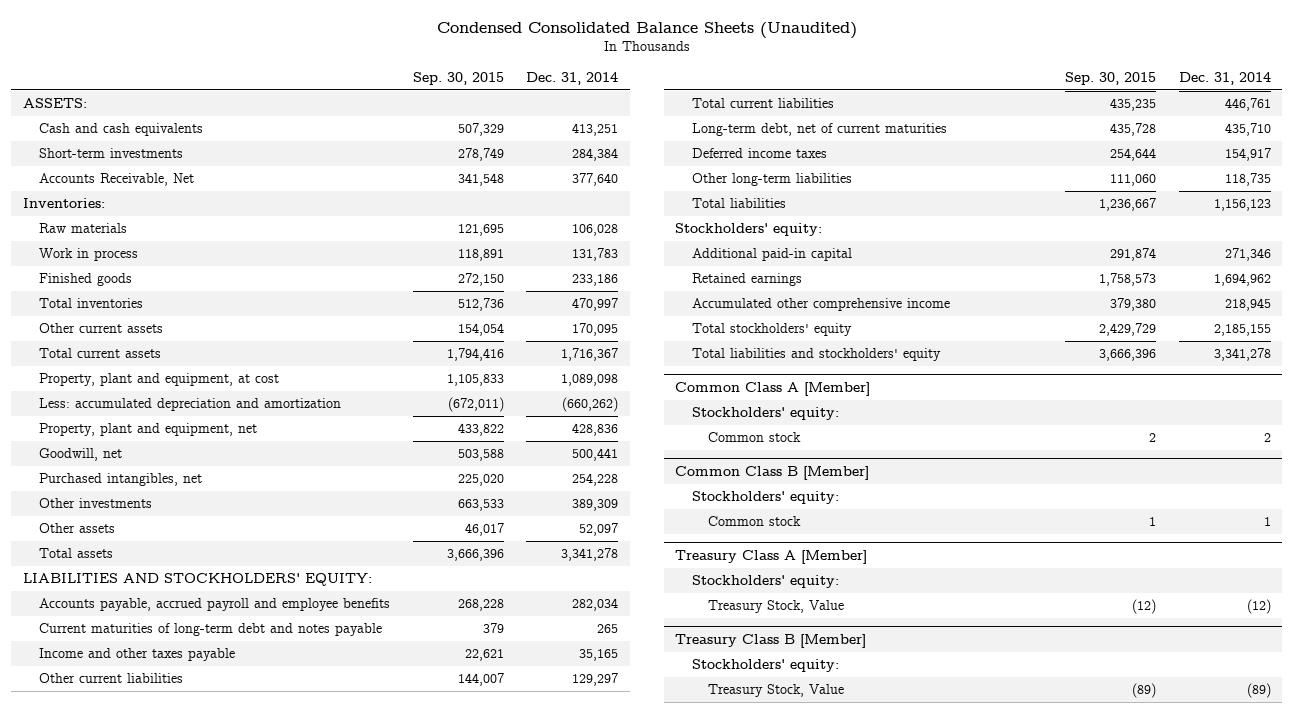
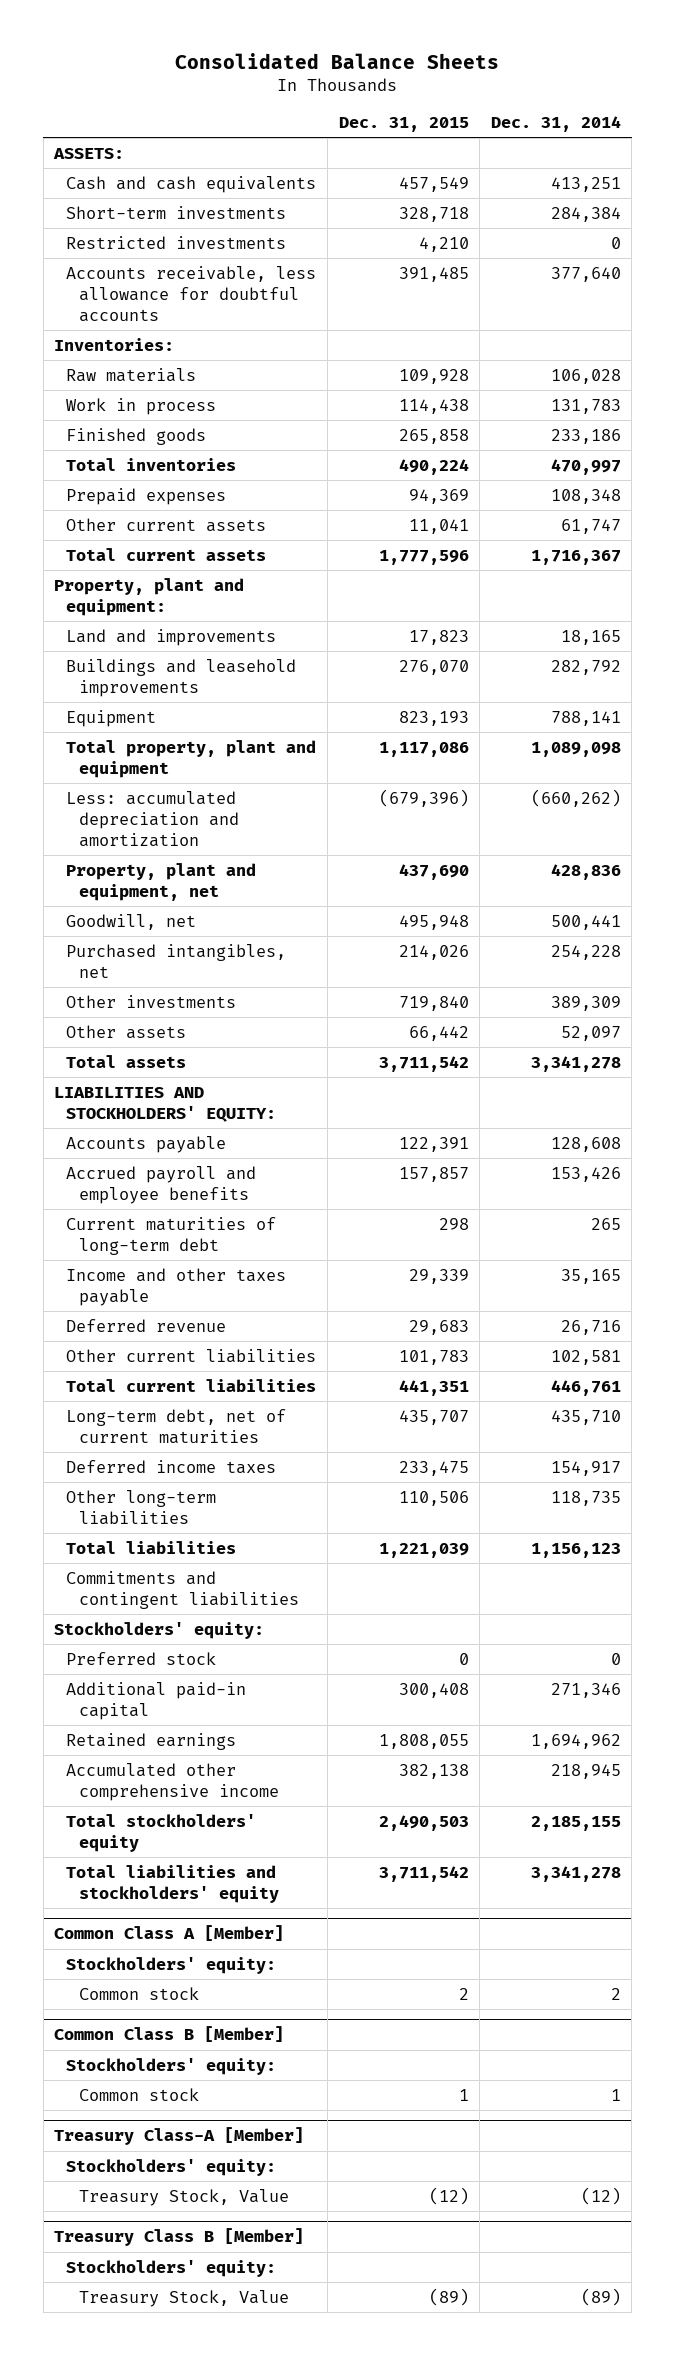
- Condensed Consolidated Balance Sheets (Unaudited)
+ Consolidated Balance Sheets
- | Sep. 30, 2015 | Dec. 31, 2014
+ | Dec. 31, 2015 | Dec. 31, 2014
- Accounts Receivable, Net | 341,548 | 377,640
+ Restricted investments | 4,210 | 0
+ Accounts receivable, less allowance for doubtful accounts | 391,485 | 377,640
- Other current assets | 154,054 | 170,095
+ Prepaid expenses | 94,369 | 108,348
+ Other current assets | 11,041 | 61,747
- Property, plant and equipment, at cost | 1,105,833 | 1,089,098
+ Property, plant and equipment:
+ Land and improvements | 17,823 | 18,165
+ Buildings and leasehold improvements | 276,070 | 282,792
+ Equipment | 823,193 | 788,141
+ Total property, plant and equipment | 1,117,086 | 1,089,098
- Accounts payable, accrued payroll and employee benefits | 268,228 | 282,034
- Current maturities of long-term debt and notes payable | 379 | 265
+ Accounts payable | 122,391 | 128,608
+ Accrued payroll and employee benefits | 157,857 | 153,426
+ Current maturities of long-term debt | 298 | 265
- Other current liabilities | 144,007 | 129,297
+ Deferred revenue | 29,683 | 26,716
+ Other current liabilities | 101,783 | 102,581
+ Commitments and contingent liabilities
+ Preferred stock | 0 | 0
- Treasury Class A [Member]
+ Treasury Class-A [Member]

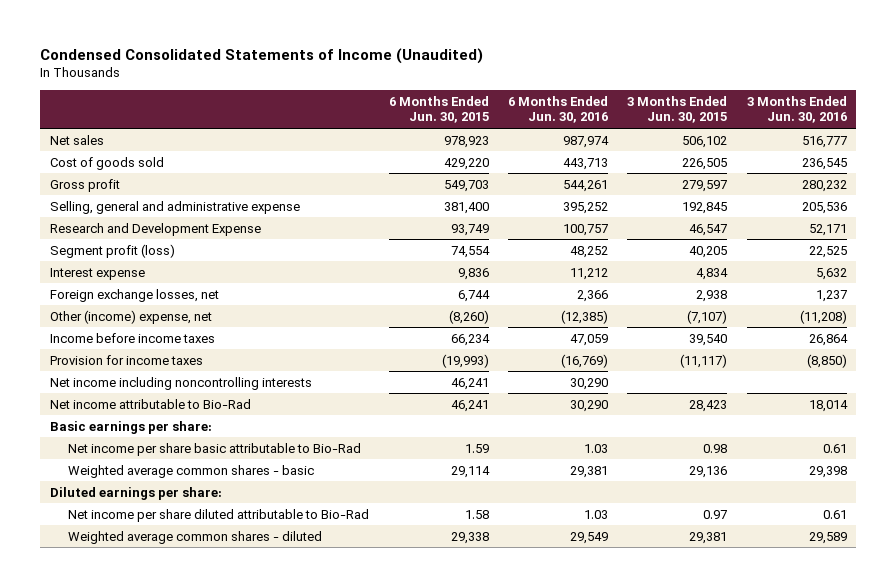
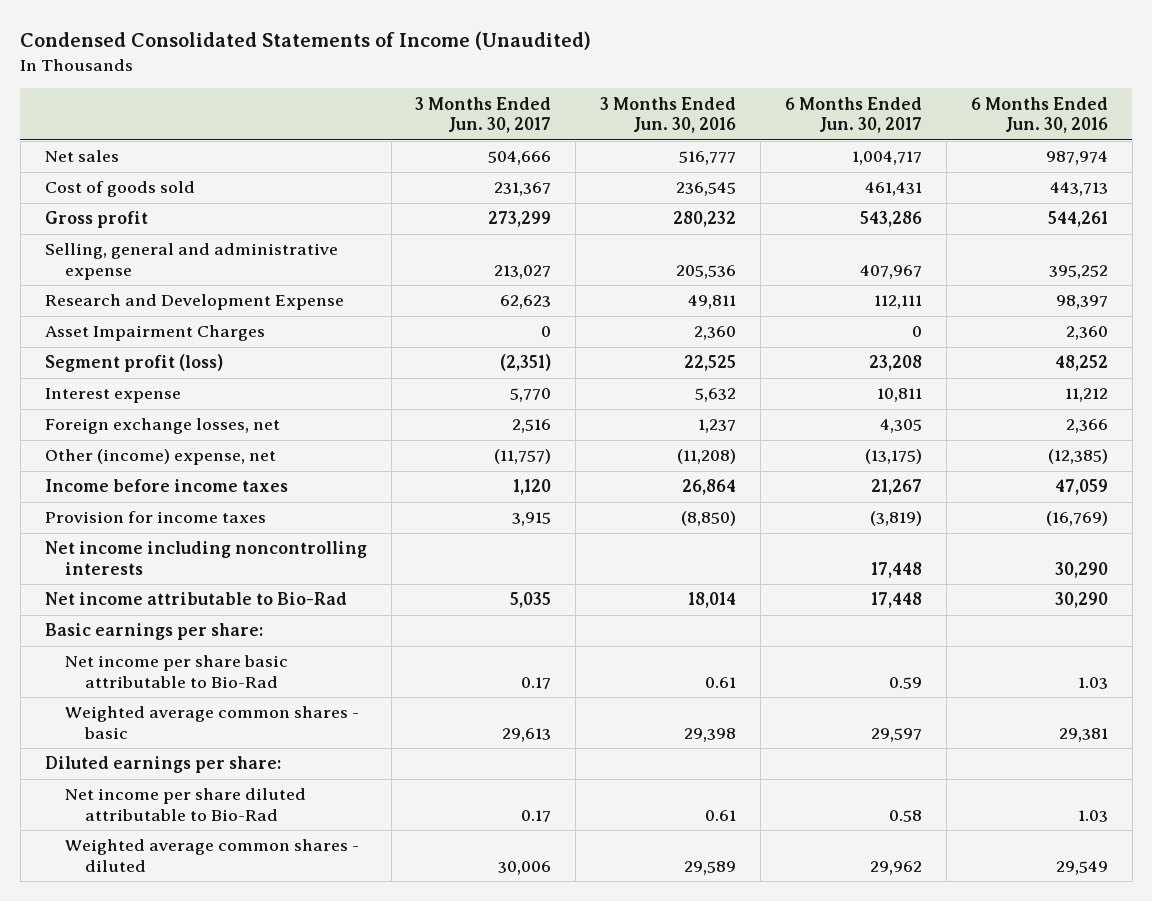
- | 6 Months Ended Jun. 30, 2015 | 6 Months Ended Jun. 30, 2016 | 3 Months Ended Jun. 30, 2015 | 3 Months Ended Jun. 30, 2016
+ | 3 Months Ended Jun. 30, 2017 | 3 Months Ended Jun. 30, 2016 | 6 Months Ended Jun. 30, 2017 | 6 Months Ended Jun. 30, 2016
- Research and Development Expense | 93,749 | 100,757 | 46,547 | 52,171
+ Research and Development Expense | 62,623 | 49,811 | 112,111 | 98,397
+ Asset Impairment Charges | 0 | 2,360 | 0 | 2,360

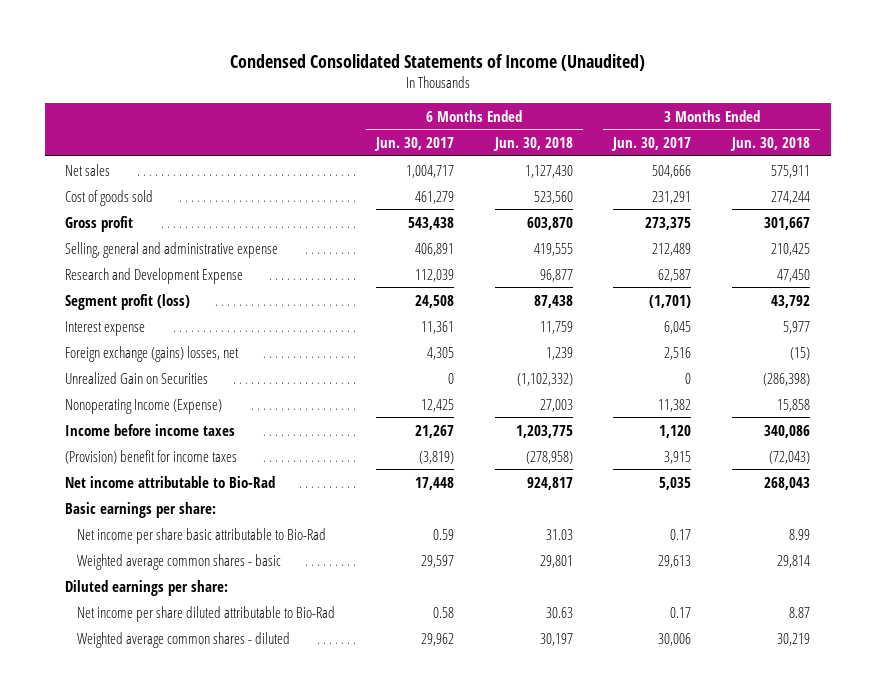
- | 3 Months Ended Jun. 30, 2017 | 3 Months Ended Jun. 30, 2016 | 6 Months Ended Jun. 30, 2017 | 6 Months Ended Jun. 30, 2016
+ | 6 Months Ended Jun. 30, 2017 | 6 Months Ended Jun. 30, 2018 | 3 Months Ended Jun. 30, 2017 | 3 Months Ended Jun. 30, 2018
- Cost of goods sold | 231,367 | 236,545 | 461,431 | 443,713
- Gross profit | 273,299 | 280,232 | 543,286 | 544,261
- Selling, general and administrative expense | 213,027 | 205,536 | 407,967 | 395,252
- Research and Development Expense | 62,623 | 49,811 | 112,111 | 98,397
- Asset Impairment Charges | 0 | 2,360 | 0 | 2,360
- Segment profit (loss) | (2,351) | 22,525 | 23,208 | 48,252
- Interest expense | 5,770 | 5,632 | 10,811 | 11,212
- Foreign exchange losses, net | 2,516 | 1,237 | 4,305 | 2,366
- Other (income) expense, net | (11,757) | (11,208) | (13,175) | (12,385)
+ Cost of goods sold | 461,279 | 523,560 | 231,291 | 274,244
+ Gross profit | 543,438 | 603,870 | 273,375 | 301,667
+ Selling, general and administrative expense | 406,891 | 419,555 | 212,489 | 210,425
+ Research and Development Expense | 112,039 | 96,877 | 62,587 | 47,450
+ Segment profit (loss) | 24,508 | 87,438 | (1,701) | 43,792
+ Interest expense | 11,361 | 11,759 | 6,045 | 5,977
+ Foreign exchange (gains) losses, net | 4,305 | 1,239 | 2,516 | (15)
+ Unrealized Gain on Securities | 0 | (1,102,332) | 0 | (286,398)
+ Nonoperating Income (Expense) | 12,425 | 27,003 | 11,382 | 15,858
- Provision for income taxes | 3,915 | (8,850) | (3,819) | (16,769)
- Net income including noncontrolling interests | | | 17,448 | 30,290
+ (Provision) benefit for income taxes | (3,819) | (278,958) | 3,915 | (72,043)

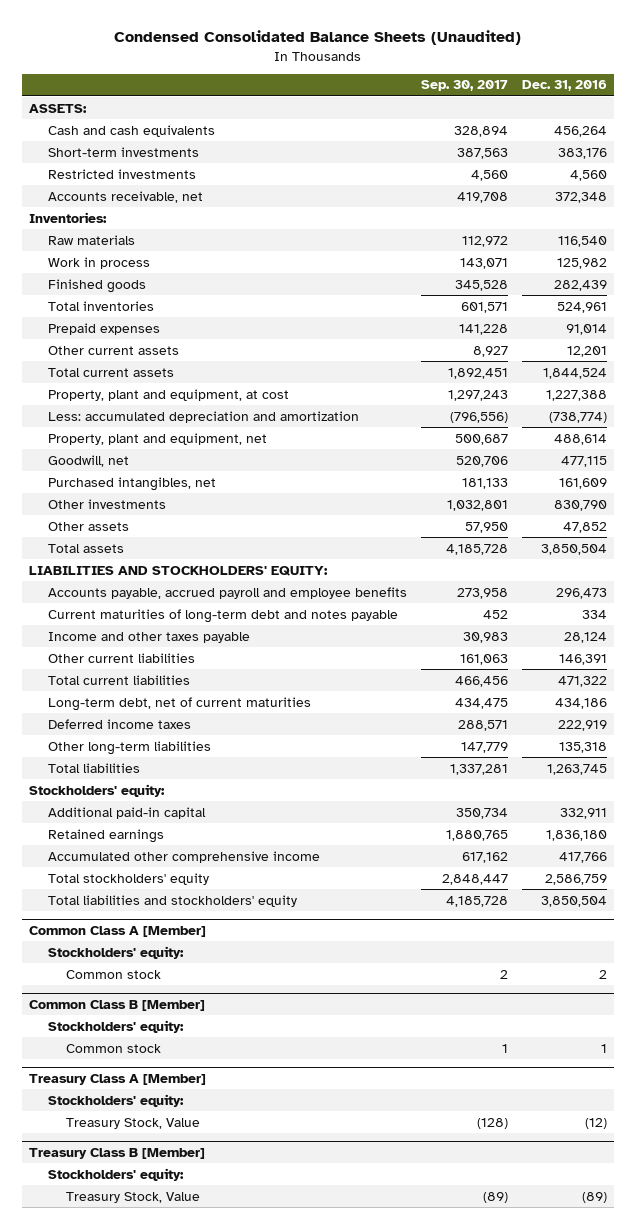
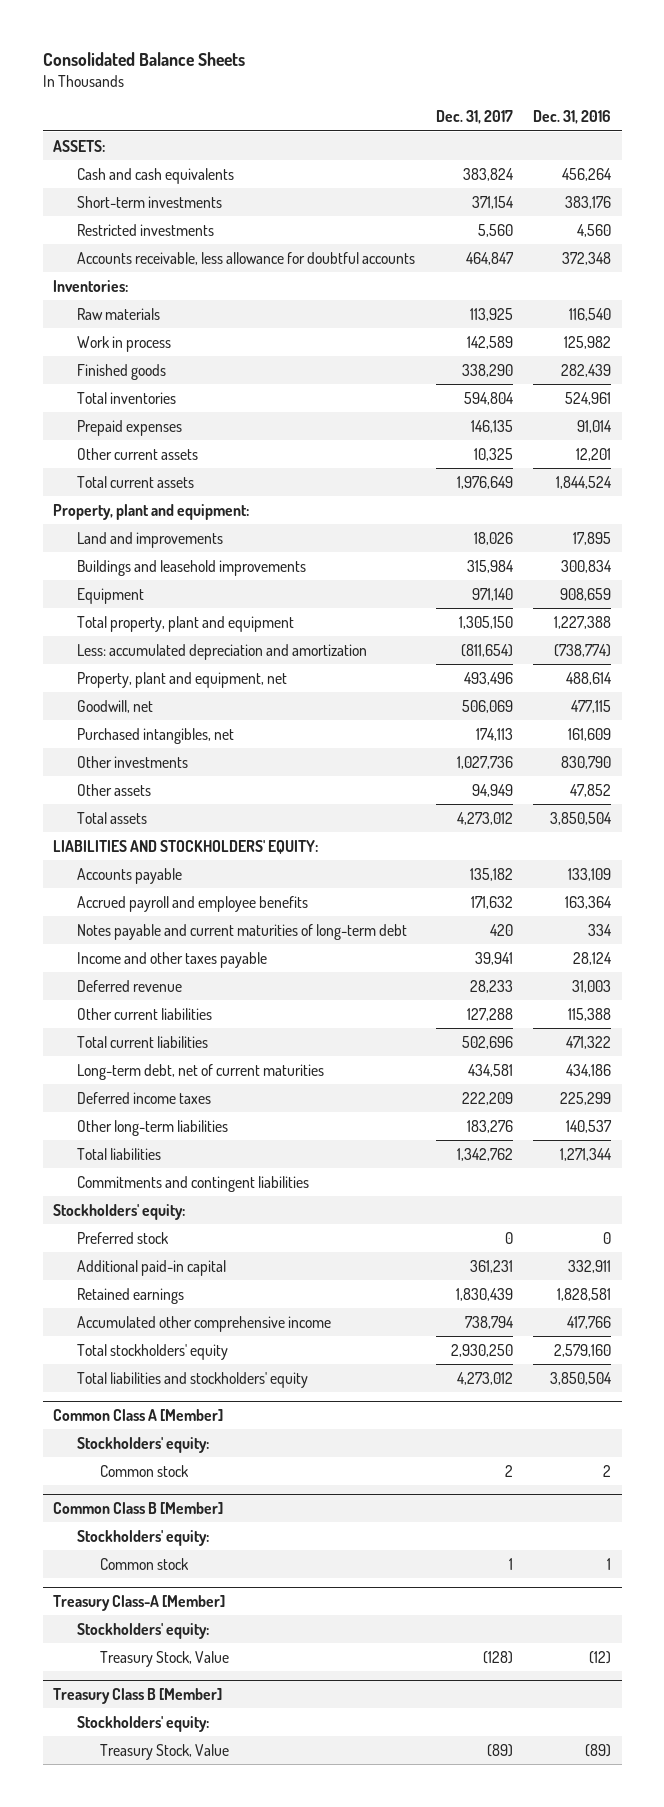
- Condensed Consolidated Balance Sheets (Unaudited)
+ Consolidated Balance Sheets
- | Sep. 30, 2017 | Dec. 31, 2016
+ | Dec. 31, 2017 | Dec. 31, 2016
- Accounts receivable, net | 419,708 | 372,348
+ Accounts receivable, less allowance for doubtful accounts | 464,847 | 372,348
- Property, plant and equipment, at cost | 1,297,243 | 1,227,388
+ Property, plant and equipment:
+ Land and improvements | 18,026 | 17,895
+ Buildings and leasehold improvements | 315,984 | 300,834
+ Equipment | 971,140 | 908,659
+ Total property, plant and equipment | 1,305,150 | 1,227,388
- Accounts payable, accrued payroll and employee benefits | 273,958 | 296,473
- Current maturities of long-term debt and notes payable | 452 | 334
+ Accounts payable | 135,182 | 133,109
+ Accrued payroll and employee benefits | 171,632 | 163,364
+ Notes payable and current maturities of long-term debt | 420 | 334
- Other current liabilities | 161,063 | 146,391
+ Deferred revenue | 28,233 | 31,003
+ Other current liabilities | 127,288 | 115,388
- Deferred income taxes | 288,571 | 222,919
- Other long-term liabilities | 147,779 | 135,318
- Total liabilities | 1,337,281 | 1,263,745
+ Deferred income taxes | 222,209 | 225,299
+ Other long-term liabilities | 183,276 | 140,537
+ Total liabilities | 1,342,762 | 1,271,344
+ Commitments and contingent liabilities
+ Preferred stock | 0 | 0
- Retained earnings | 1,880,765 | 1,836,180
+ Retained earnings | 1,830,439 | 1,828,581
- Total stockholders' equity | 2,848,447 | 2,586,759
+ Total stockholders' equity | 2,930,250 | 2,579,160
- Treasury Class A [Member]
+ Treasury Class-A [Member]

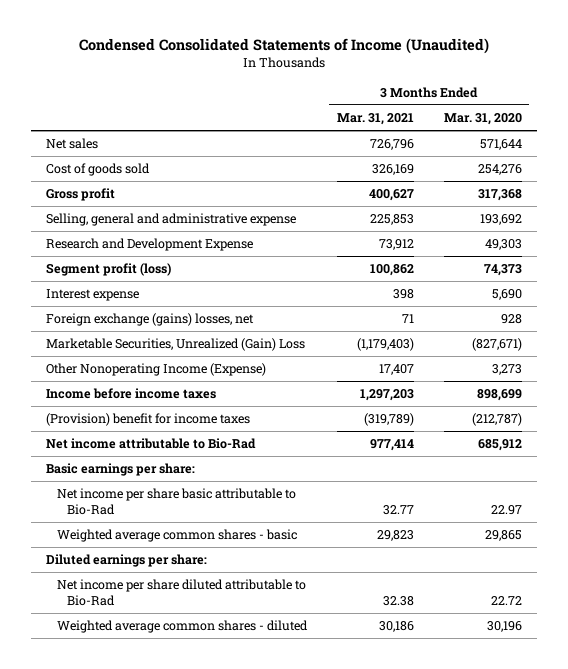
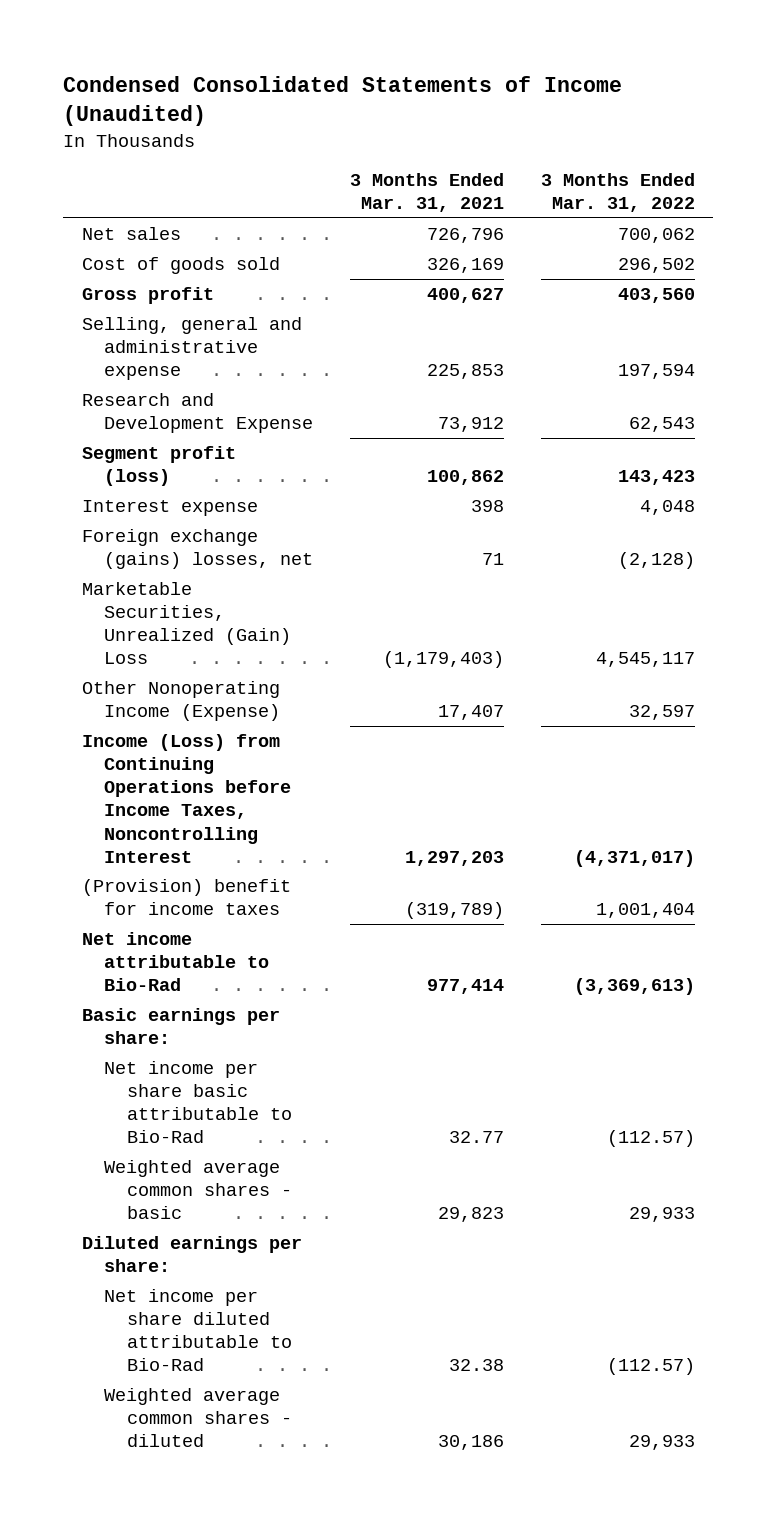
- | 3 Months Ended Mar. 31, 2021 | 3 Months Ended Mar. 31, 2020
+ | 3 Months Ended Mar. 31, 2021 | 3 Months Ended Mar. 31, 2022
- Income before income taxes | 1,297,203 | 898,699
+ Income (Loss) from Continuing Operations before Income Taxes, Noncontrolling Interest | 1,297,203 | (4,371,017)

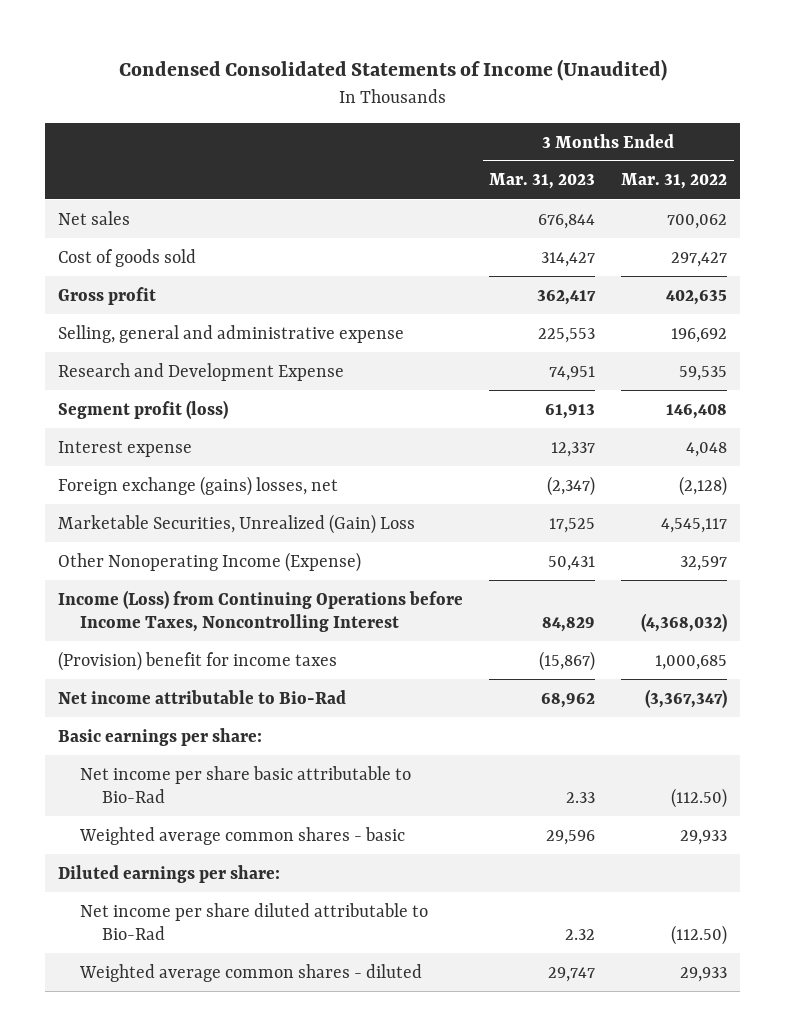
- | 3 Months Ended Mar. 31, 2021 | 3 Months Ended Mar. 31, 2022
+ | 3 Months Ended Mar. 31, 2023 | 3 Months Ended Mar. 31, 2022
- Cost of goods sold | 326,169 | 296,502
- Gross profit | 400,627 | 403,560
- Selling, general and administrative expense | 225,853 | 197,594
- Research and Development Expense | 73,912 | 62,543
- Segment profit (loss) | 100,862 | 143,423
+ Cost of goods sold | 314,427 | 297,427
+ Gross profit | 362,417 | 402,635
+ Selling, general and administrative expense | 225,553 | 196,692
+ Research and Development Expense | 74,951 | 59,535
+ Segment profit (loss) | 61,913 | 146,408
- Income (Loss) from Continuing Operations before Income Taxes, Noncontrolling Interest | 1,297,203 | (4,371,017)
- (Provision) benefit for income taxes | (319,789) | 1,001,404
- Net income attributable to Bio-Rad | 977,414 | (3,369,613)
+ Income (Loss) from Continuing Operations before Income Taxes, Noncontrolling Interest | 84,829 | (4,368,032)
+ (Provision) benefit for income taxes | (15,867) | 1,000,685
+ Net income attributable to Bio-Rad | 68,962 | (3,367,347)
- Net income per share basic attributable to Bio-Rad | 32.77 | (112.57)
+ Net income per share basic attributable to Bio-Rad | 2.33 | (112.50)
- Net income per share diluted attributable to Bio-Rad | 32.38 | (112.57)
+ Net income per share diluted attributable to Bio-Rad | 2.32 | (112.50)

